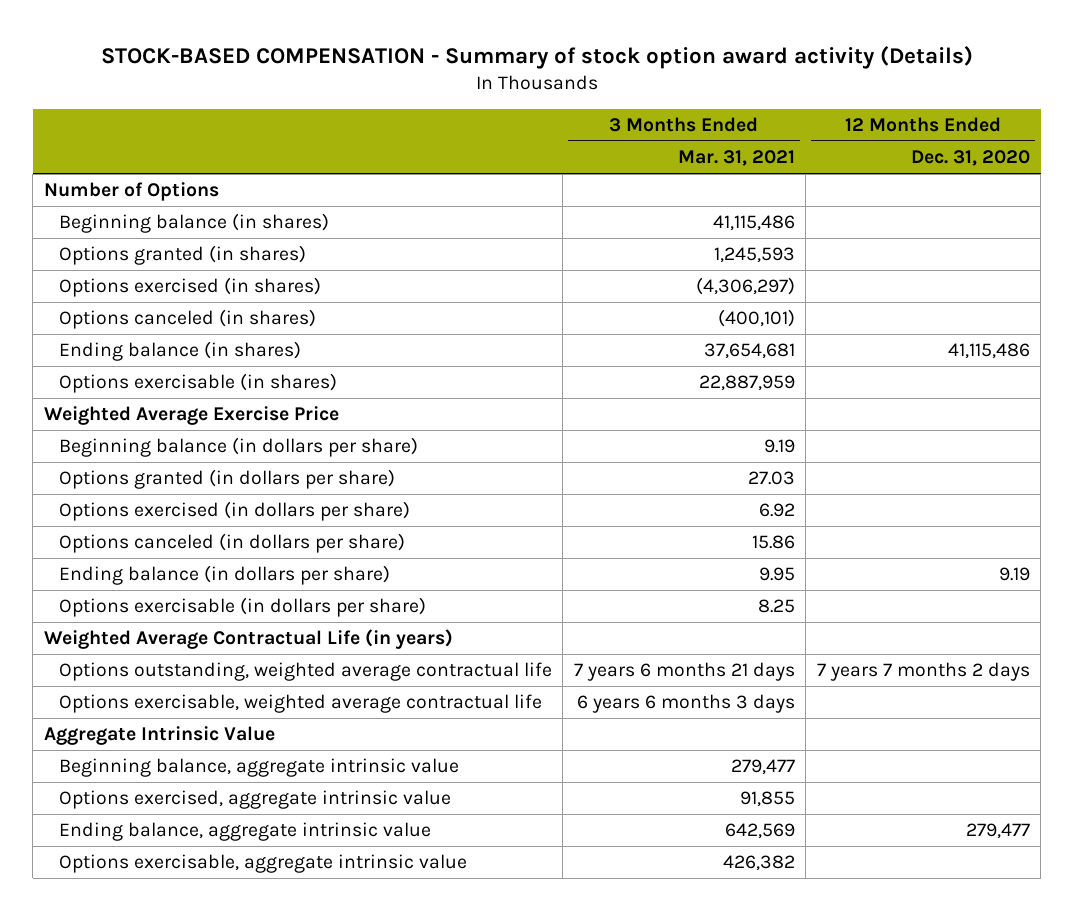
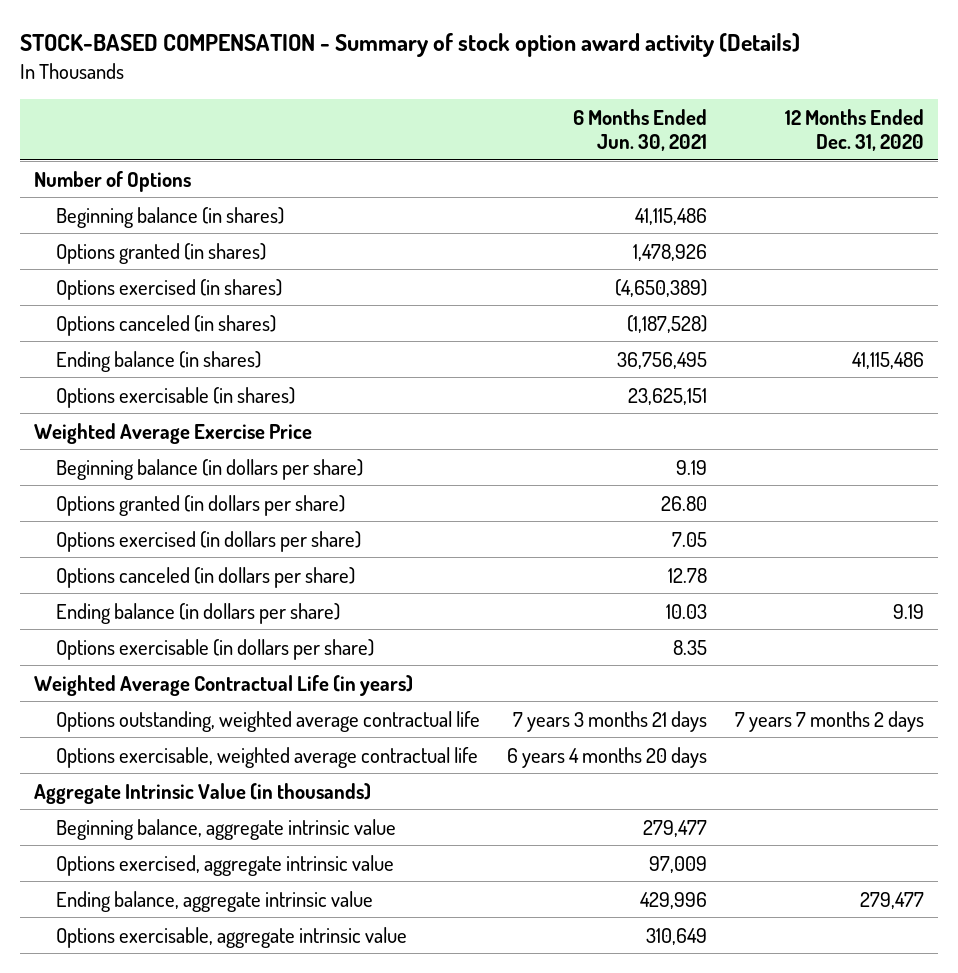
- | 3 Months Ended Mar. 31, 2021 | 12 Months Ended Dec. 31, 2020
+ | 6 Months Ended Jun. 30, 2021 | 12 Months Ended Dec. 31, 2020
- Aggregate Intrinsic Value
+ Aggregate Intrinsic Value (in thousands)

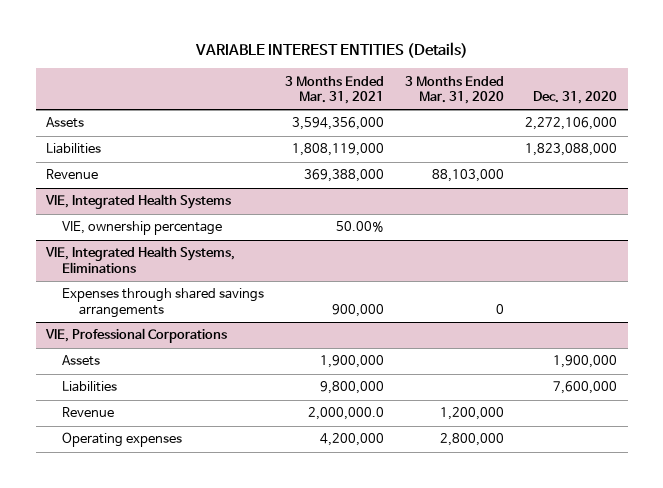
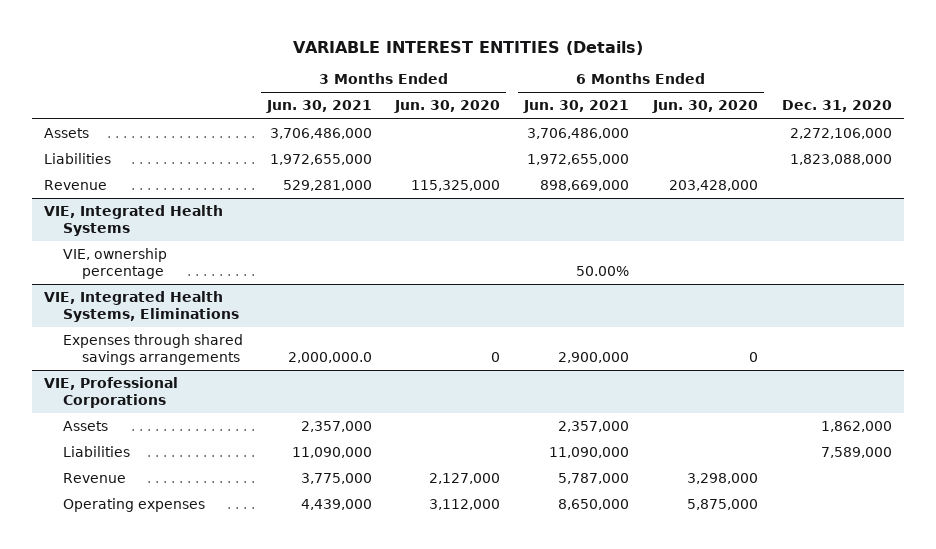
- | 3 Months Ended Mar. 31, 2021 | 3 Months Ended Mar. 31, 2020 | Dec. 31, 2020
+ | 3 Months Ended Jun. 30, 2021 | 3 Months Ended Jun. 30, 2020 | 6 Months Ended Jun. 30, 2021 | 6 Months Ended Jun. 30, 2020 | Dec. 31, 2020
@ VIE, Professional Corporations
- Assets | 1,900,000 | | 1,900,000
- Liabilities | 9,800,000 | | 7,600,000
+ Assets | 2,357,000 | | 2,357,000 | | 1,862,000
+ Liabilities | 11,090,000 | | 11,090,000 | | 7,589,000

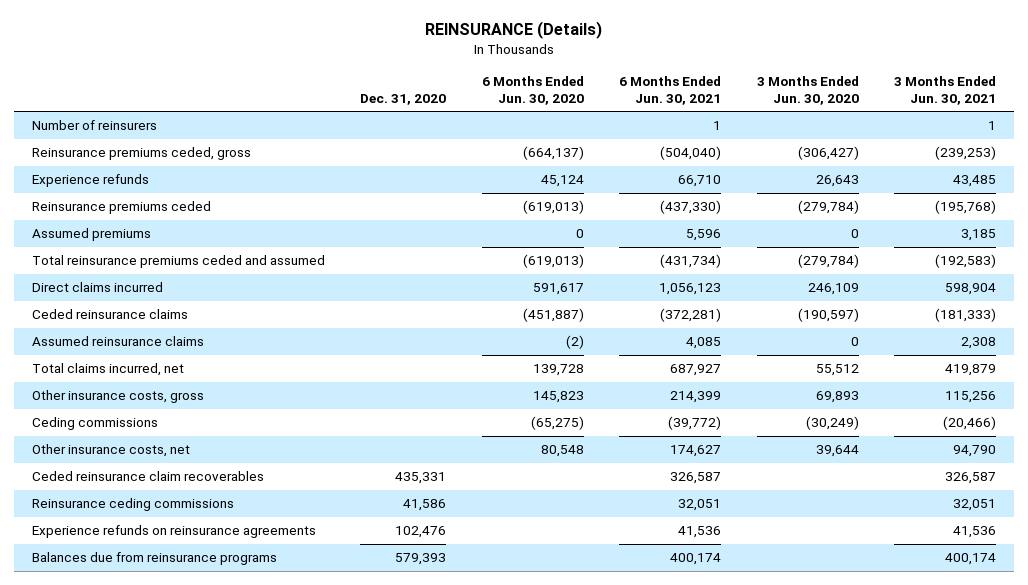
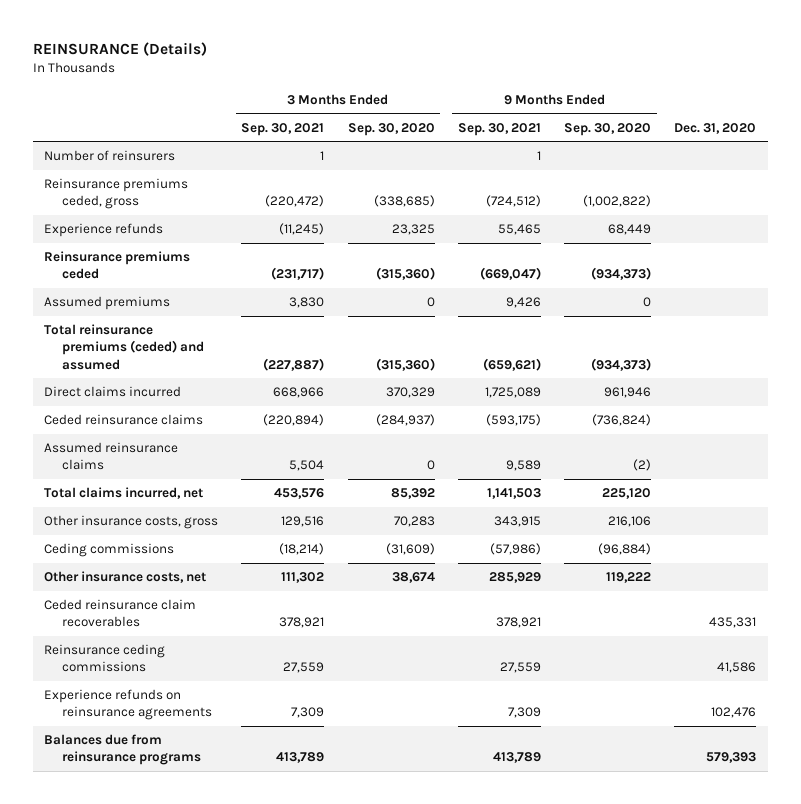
- | Dec. 31, 2020 | 6 Months Ended Jun. 30, 2020 | 6 Months Ended Jun. 30, 2021 | 3 Months Ended Jun. 30, 2020 | 3 Months Ended Jun. 30, 2021
+ | 3 Months Ended Sep. 30, 2021 | 3 Months Ended Sep. 30, 2020 | 9 Months Ended Sep. 30, 2021 | 9 Months Ended Sep. 30, 2020 | Dec. 31, 2020
- Total reinsurance premiums ceded and assumed | | (619,013) | (431,734) | (279,784) | (192,583)
+ Total reinsurance premiums (ceded) and assumed | (227,887) | (315,360) | (659,621) | (934,373) |

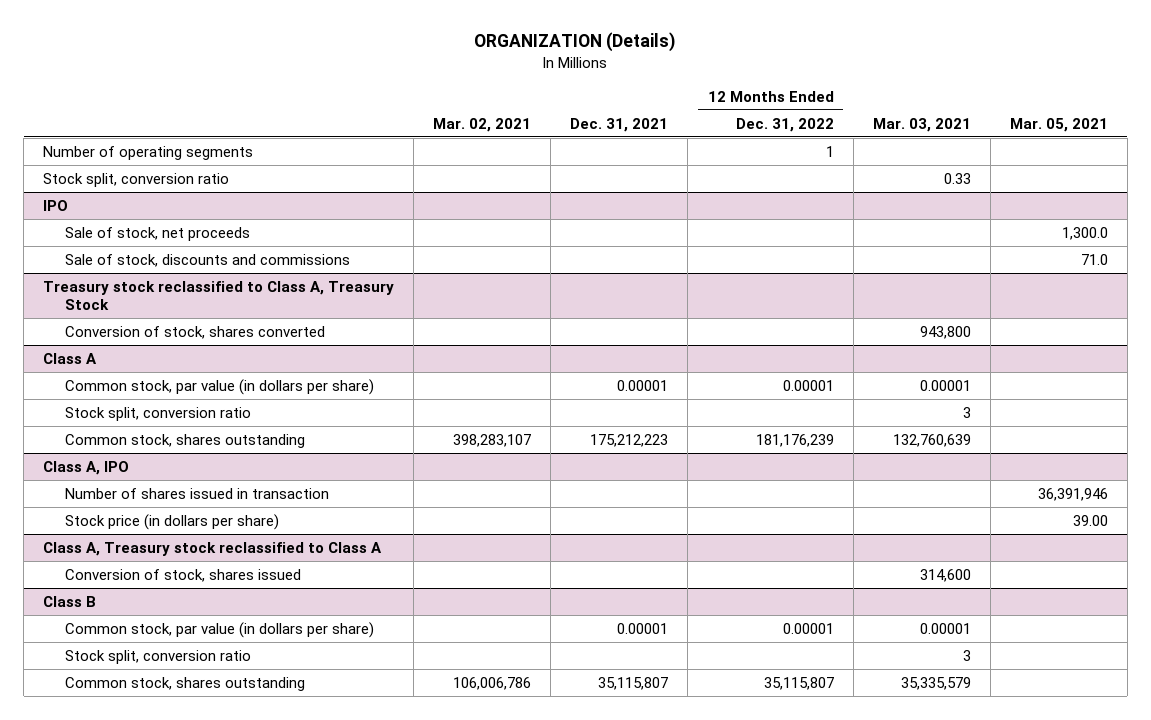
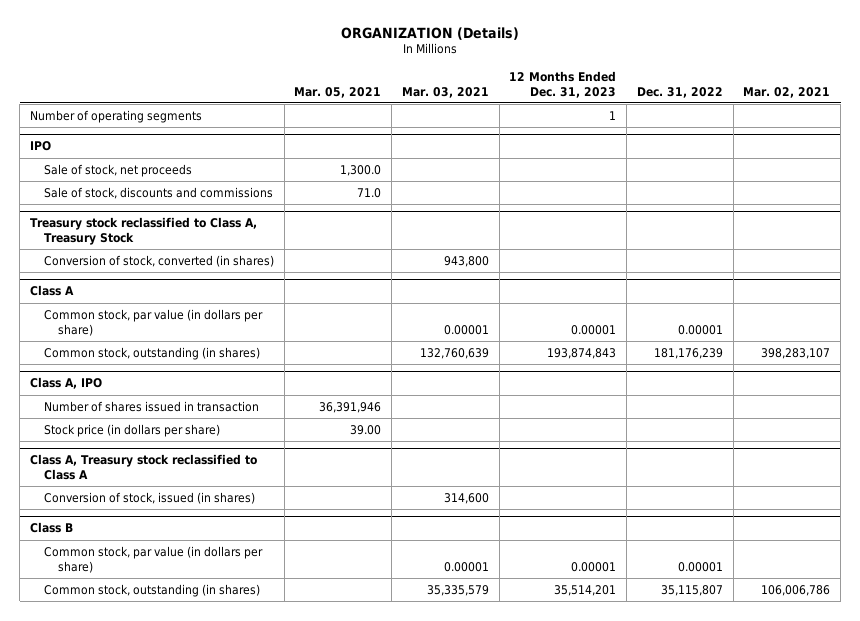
- | Mar. 02, 2021 | Dec. 31, 2021 | 12 Months Ended Dec. 31, 2022 | Mar. 03, 2021 | Mar. 05, 2021
+ | Mar. 05, 2021 | Mar. 03, 2021 | 12 Months Ended Dec. 31, 2023 | Dec. 31, 2022 | Mar. 02, 2021
- Stock split, conversion ratio | | | | 0.33 |
@ Treasury stock reclassified to Class A, Treasury Stock
- Conversion of stock, shares converted | | | | 943,800 |
+ Conversion of stock, converted (in shares) | | 943,800 | | |
@ Class A
- Stock split, conversion ratio | | | | 3 |
- Common stock, shares outstanding | 398,283,107 | 175,212,223 | 181,176,239 | 132,760,639 |
+ Common stock, outstanding (in shares) | | 132,760,639 | 193,874,843 | 181,176,239 | 398,283,107
@ Class A, Treasury stock reclassified to Class A
- Conversion of stock, shares issued | | | | 314,600 |
+ Conversion of stock, issued (in shares) | | 314,600 | | |
@ Class B
- Stock split, conversion ratio | | | | 3 |
- Common stock, shares outstanding | 106,006,786 | 35,115,807 | 35,115,807 | 35,335,579 |
+ Common stock, outstanding (in shares) | | 35,335,579 | 35,514,201 | 35,115,807 | 106,006,786

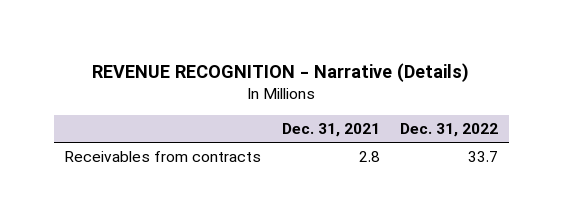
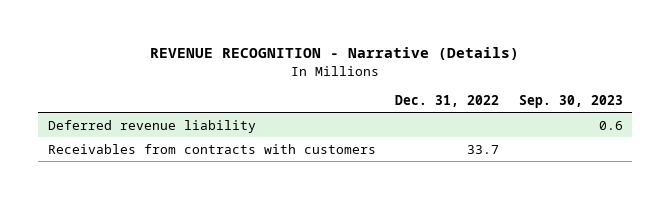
- | Dec. 31, 2021 | Dec. 31, 2022
+ | Dec. 31, 2022 | Sep. 30, 2023
- Receivables from contracts | 2.8 | 33.7
+ Deferred revenue liability | | 0.6
+ Receivables from contracts with customers | 33.7 |

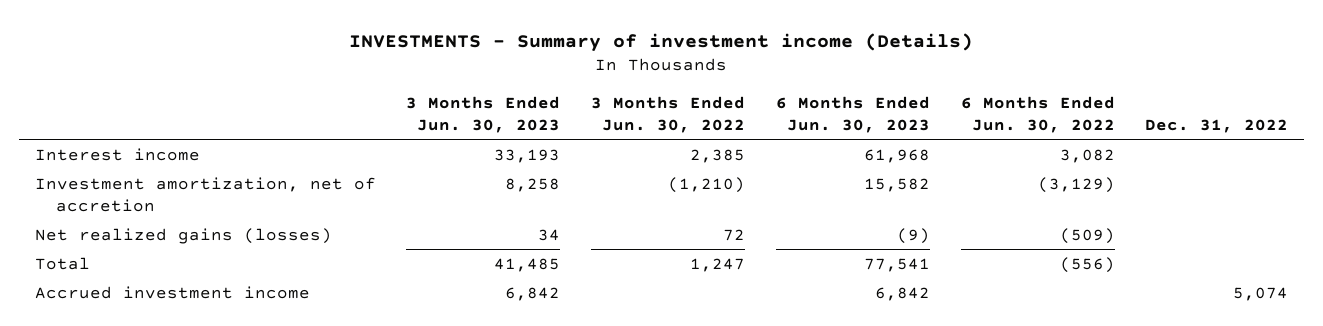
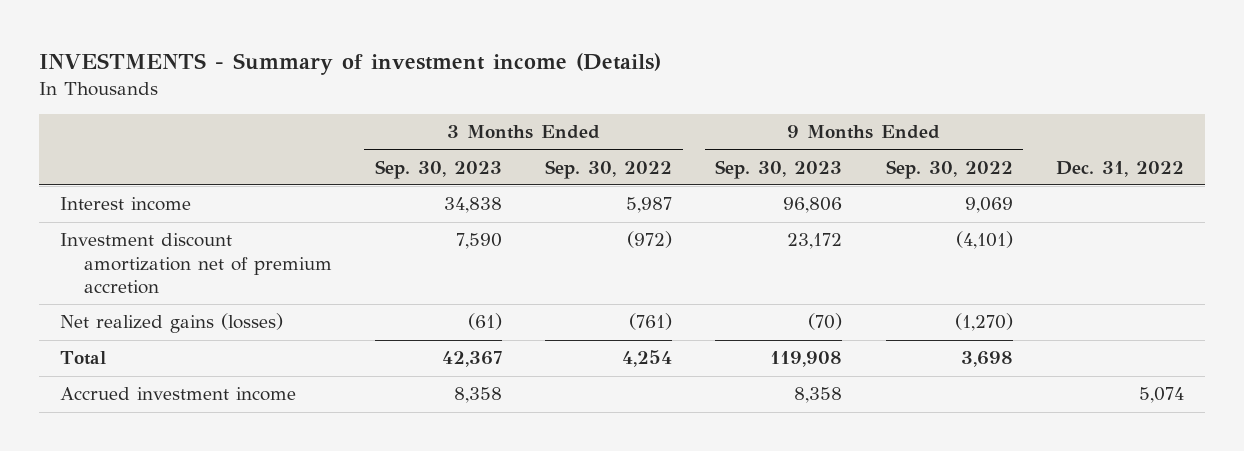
- | 3 Months Ended Jun. 30, 2023 | 3 Months Ended Jun. 30, 2022 | 6 Months Ended Jun. 30, 2023 | 6 Months Ended Jun. 30, 2022 | Dec. 31, 2022
+ | 3 Months Ended Sep. 30, 2023 | 3 Months Ended Sep. 30, 2022 | 9 Months Ended Sep. 30, 2023 | 9 Months Ended Sep. 30, 2022 | Dec. 31, 2022
- Investment amortization, net of accretion | 8,258 | (1,210) | 15,582 | (3,129) |
+ Investment discount amortization net of premium accretion | 7,590 | (972) | 23,172 | (4,101) |

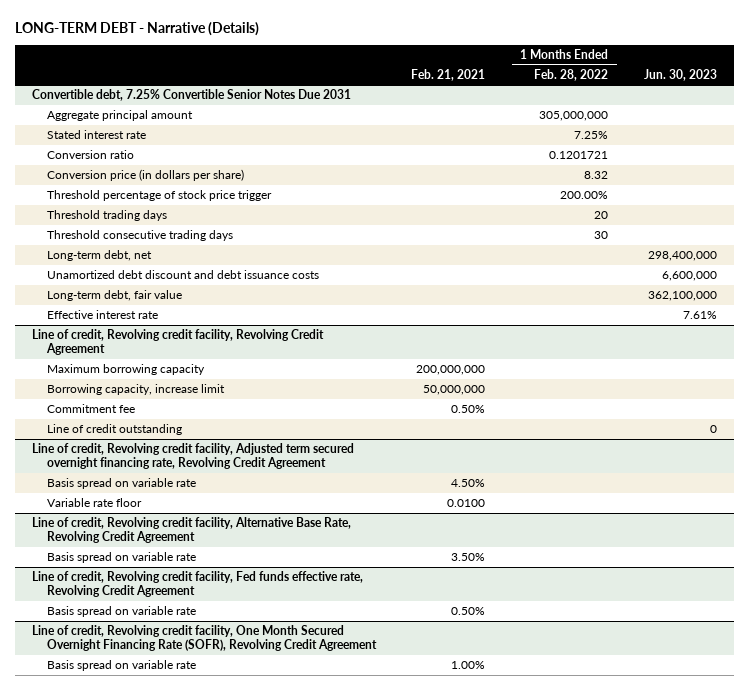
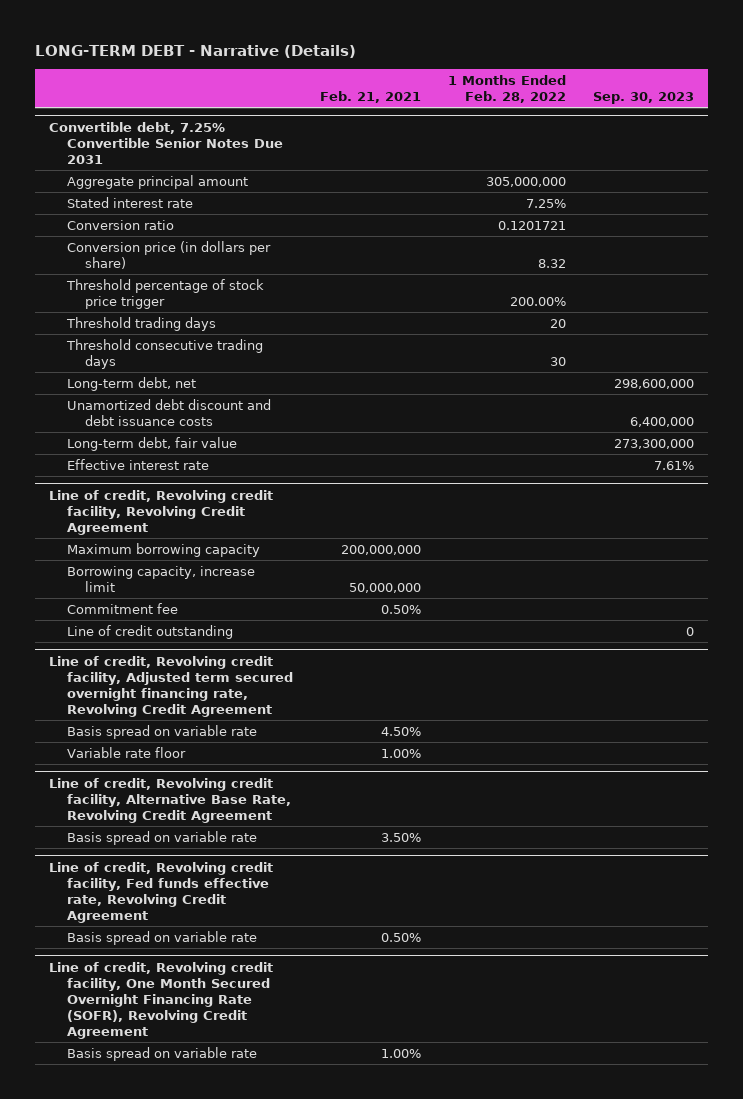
- | Feb. 21, 2021 | 1 Months Ended Feb. 28, 2022 | Jun. 30, 2023
+ | Feb. 21, 2021 | 1 Months Ended Feb. 28, 2022 | Sep. 30, 2023
@ Line of credit, Revolving credit facility, Adjusted term secured overnight financing rate, Revolving Credit Agreement
- Variable rate floor | 0.0100 | |
+ Variable rate floor | 1.00% | |

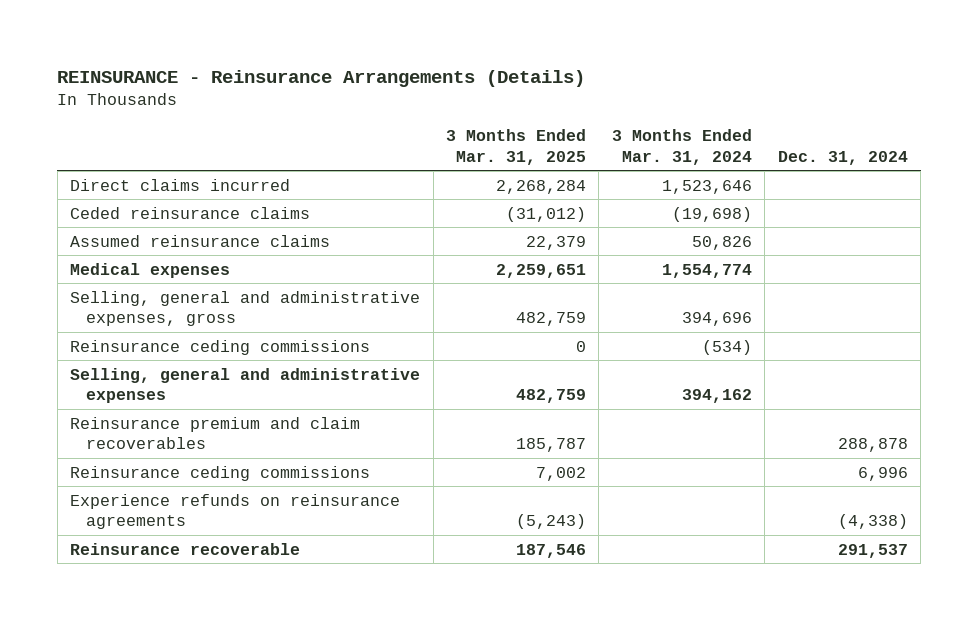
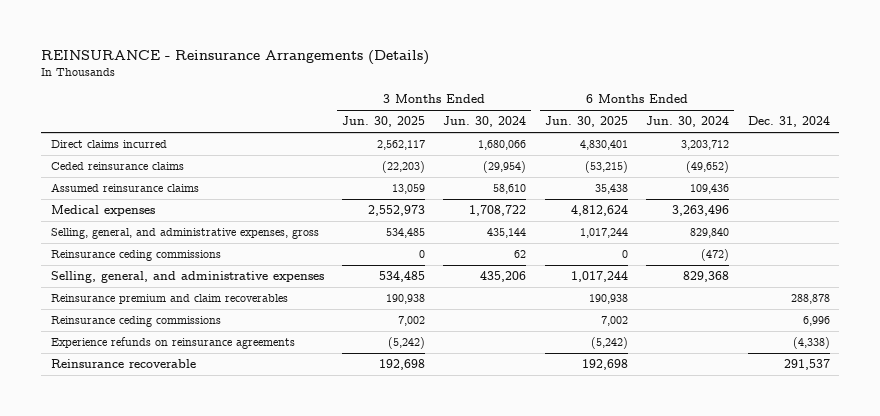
- | 3 Months Ended Mar. 31, 2025 | 3 Months Ended Mar. 31, 2024 | Dec. 31, 2024
+ | 3 Months Ended Jun. 30, 2025 | 3 Months Ended Jun. 30, 2024 | 6 Months Ended Jun. 30, 2025 | 6 Months Ended Jun. 30, 2024 | Dec. 31, 2024
- Selling, general and administrative expenses, gross | 482,759 | 394,696 |
+ Selling, general, and administrative expenses, gross | 534,485 | 435,144 | 1,017,244 | 829,840 |
- Selling, general and administrative expenses | 482,759 | 394,162 |
+ Selling, general, and administrative expenses | 534,485 | 435,206 | 1,017,244 | 829,368 |

